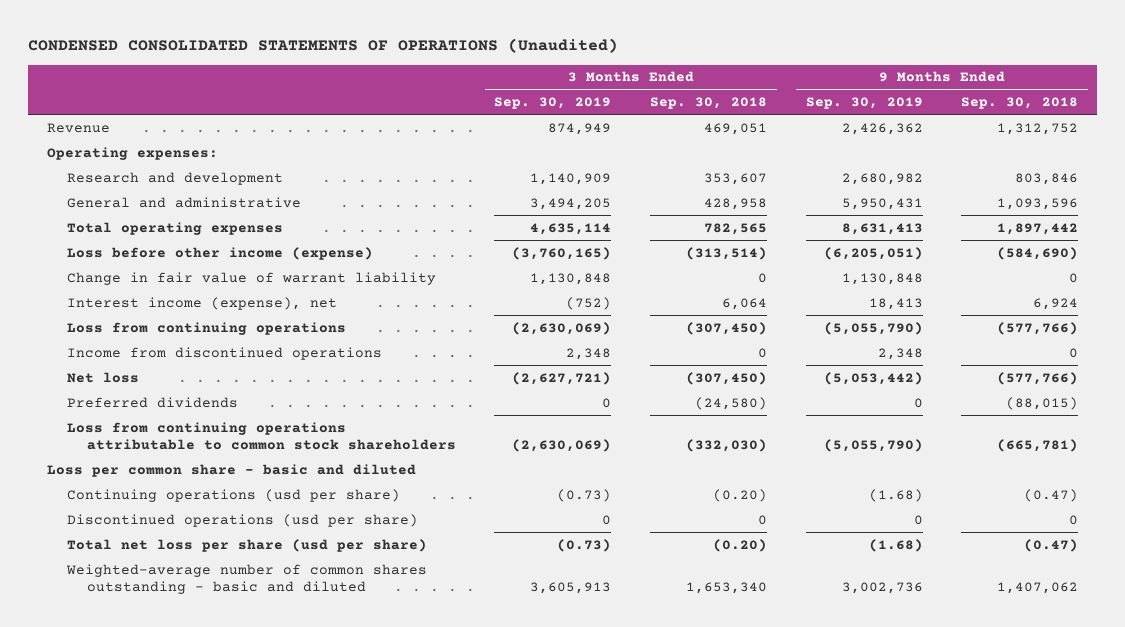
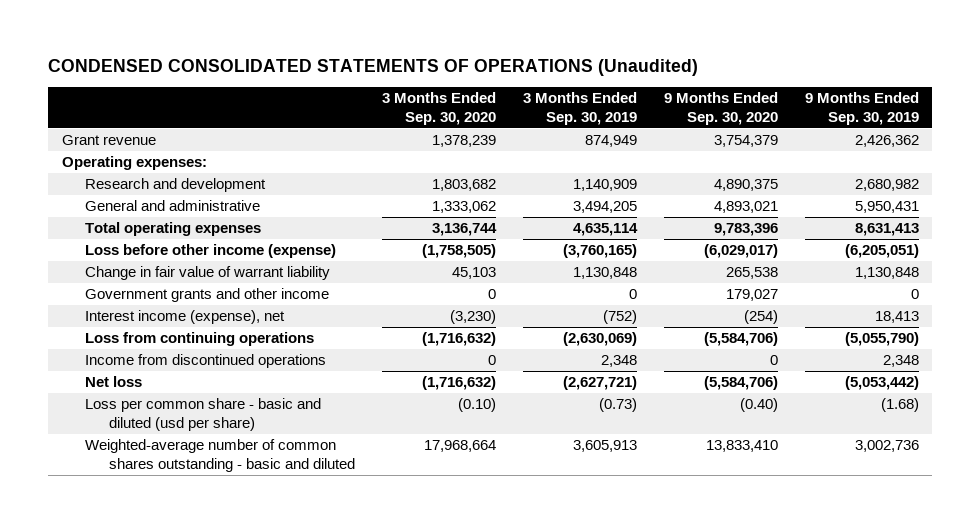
- | 3 Months Ended Sep. 30, 2019 | 3 Months Ended Sep. 30, 2018 | 9 Months Ended Sep. 30, 2019 | 9 Months Ended Sep. 30, 2018
+ | 3 Months Ended Sep. 30, 2020 | 3 Months Ended Sep. 30, 2019 | 9 Months Ended Sep. 30, 2020 | 9 Months Ended Sep. 30, 2019
- Revenue | 874,949 | 469,051 | 2,426,362 | 1,312,752
+ Grant revenue | 1,378,239 | 874,949 | 3,754,379 | 2,426,362
+ Government grants and other income | 0 | 0 | 179,027 | 0
- Preferred dividends | 0 | (24,580) | 0 | (88,015)
- Loss from continuing operations attributable to common stock shareholders | (2,630,069) | (332,030) | (5,055,790) | (665,781)
- Loss per common share - basic and diluted
- Continuing operations (usd per share) | (0.73) | (0.20) | (1.68) | (0.47)
- Discontinued operations (usd per share) | 0 | 0 | 0 | 0
- Total net loss per share (usd per share) | (0.73) | (0.20) | (1.68) | (0.47)
+ Loss per common share - basic and diluted (usd per share) | (0.10) | (0.73) | (0.40) | (1.68)

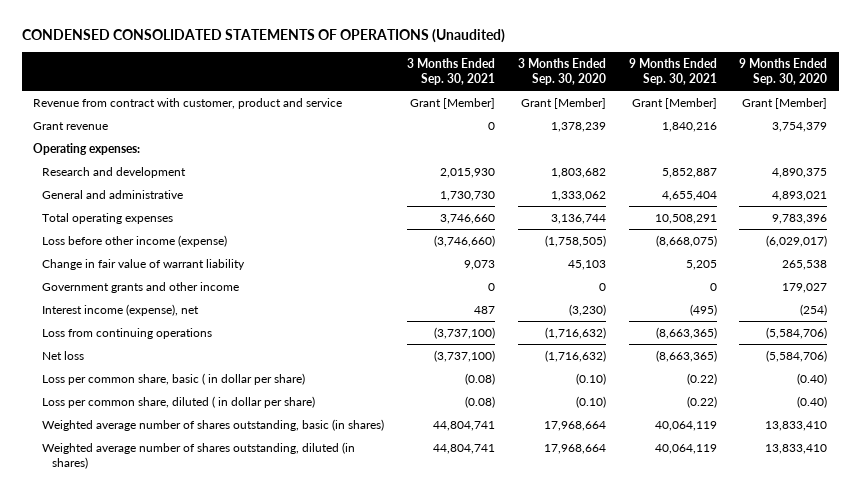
- | 3 Months Ended Sep. 30, 2020 | 3 Months Ended Sep. 30, 2019 | 9 Months Ended Sep. 30, 2020 | 9 Months Ended Sep. 30, 2019
+ | 3 Months Ended Sep. 30, 2021 | 3 Months Ended Sep. 30, 2020 | 9 Months Ended Sep. 30, 2021 | 9 Months Ended Sep. 30, 2020
+ Revenue from contract with customer, product and service | Grant [Member] | Grant [Member] | Grant [Member] | Grant [Member]
- Income from discontinued operations | 0 | 2,348 | 0 | 2,348
- Loss per common share - basic and diluted (usd per share) | (0.10) | (0.73) | (0.40) | (1.68)
- Weighted-average number of common shares outstanding - basic and diluted | 17,968,664 | 3,605,913 | 13,833,410 | 3,002,736
+ Loss per common share, basic ( in dollar per share) | (0.08) | (0.10) | (0.22) | (0.40)
+ Loss per common share, diluted ( in dollar per share) | (0.08) | (0.10) | (0.22) | (0.40)
+ Weighted average number of shares outstanding, basic (in shares) | 44,804,741 | 17,968,664 | 40,064,119 | 13,833,410
+ Weighted average number of shares outstanding, diluted (in shares) | 44,804,741 | 17,968,664 | 40,064,119 | 13,833,410

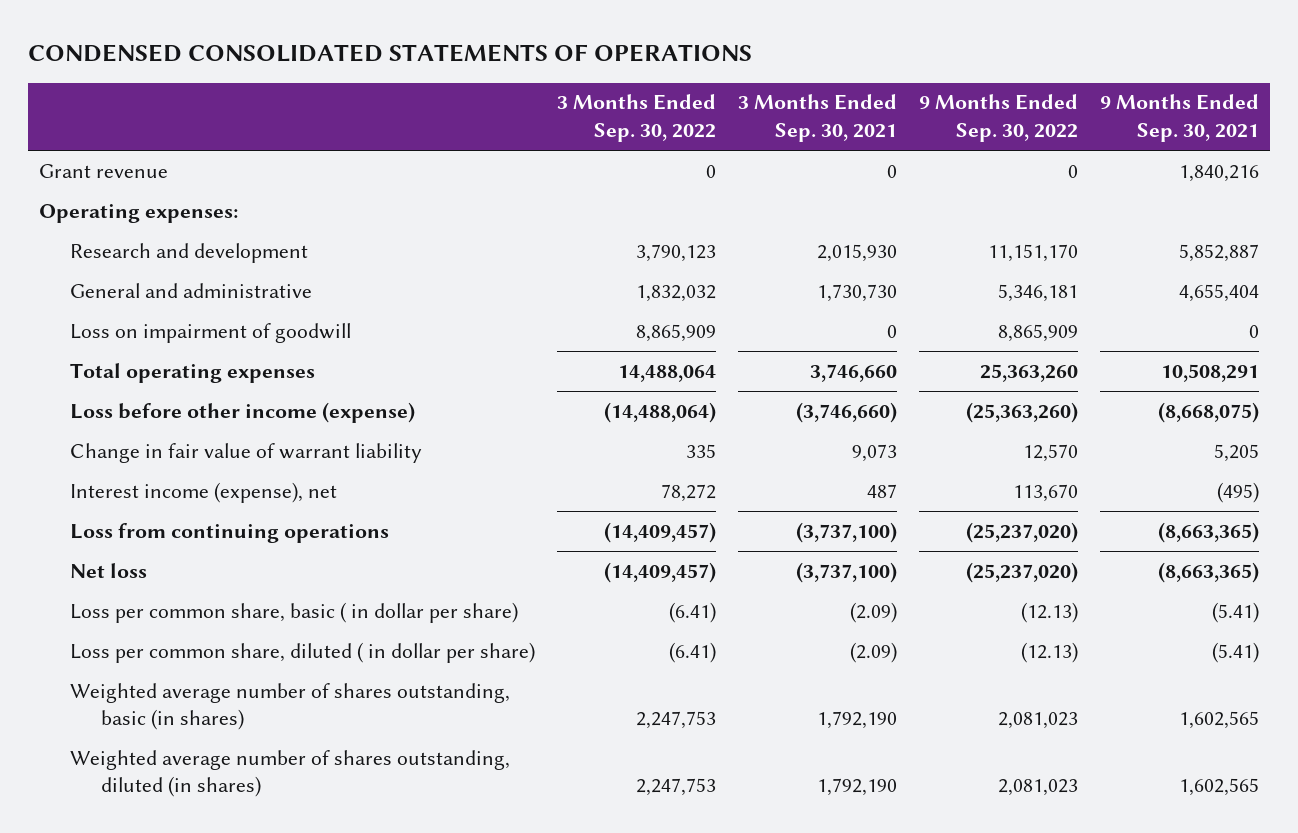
- CONDENSED CONSOLIDATED STATEMENTS OF OPERATIONS (Unaudited)
+ CONDENSED CONSOLIDATED STATEMENTS OF OPERATIONS
- | 3 Months Ended Sep. 30, 2021 | 3 Months Ended Sep. 30, 2020 | 9 Months Ended Sep. 30, 2021 | 9 Months Ended Sep. 30, 2020
+ | 3 Months Ended Sep. 30, 2022 | 3 Months Ended Sep. 30, 2021 | 9 Months Ended Sep. 30, 2022 | 9 Months Ended Sep. 30, 2021
- Revenue from contract with customer, product and service | Grant [Member] | Grant [Member] | Grant [Member] | Grant [Member]
+ Loss on impairment of goodwill | 8,865,909 | 0 | 8,865,909 | 0
- Government grants and other income | 0 | 0 | 0 | 179,027
- Loss per common share, basic ( in dollar per share) | (0.08) | (0.10) | (0.22) | (0.40)
- Loss per common share, diluted ( in dollar per share) | (0.08) | (0.10) | (0.22) | (0.40)
- Weighted average number of shares outstanding, basic (in shares) | 44,804,741 | 17,968,664 | 40,064,119 | 13,833,410
- Weighted average number of shares outstanding, diluted (in shares) | 44,804,741 | 17,968,664 | 40,064,119 | 13,833,410
+ Loss per common share, basic ( in dollar per share) | (6.41) | (2.09) | (12.13) | (5.41)
+ Loss per common share, diluted ( in dollar per share) | (6.41) | (2.09) | (12.13) | (5.41)
+ Weighted average number of shares outstanding, basic (in shares) | 2,247,753 | 1,792,190 | 2,081,023 | 1,602,565
+ Weighted average number of shares outstanding, diluted (in shares) | 2,247,753 | 1,792,190 | 2,081,023 | 1,602,565

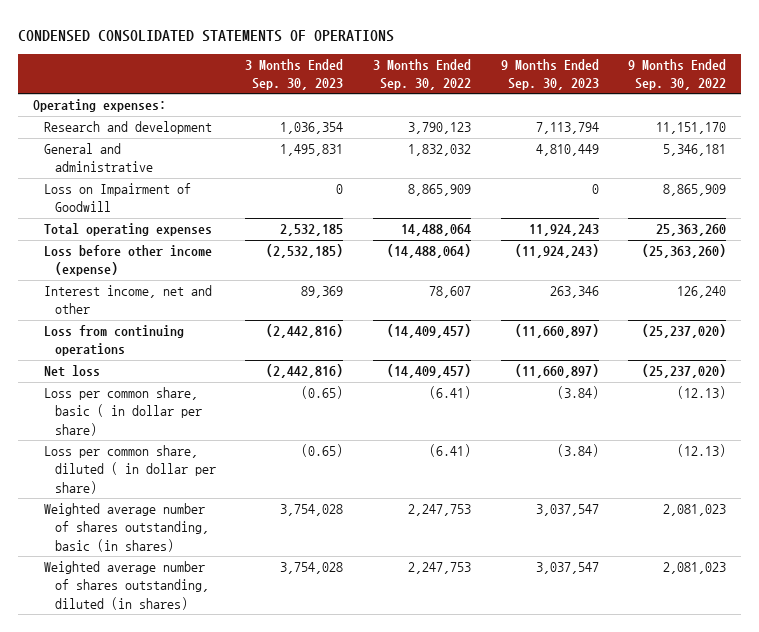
- | 3 Months Ended Sep. 30, 2022 | 3 Months Ended Sep. 30, 2021 | 9 Months Ended Sep. 30, 2022 | 9 Months Ended Sep. 30, 2021
+ | 3 Months Ended Sep. 30, 2023 | 3 Months Ended Sep. 30, 2022 | 9 Months Ended Sep. 30, 2023 | 9 Months Ended Sep. 30, 2022
- Grant revenue | 0 | 0 | 0 | 1,840,216
- Loss on impairment of goodwill | 8,865,909 | 0 | 8,865,909 | 0
+ Loss on Impairment of Goodwill | 0 | 8,865,909 | 0 | 8,865,909
- Change in fair value of warrant liability | 335 | 9,073 | 12,570 | 5,205
- Interest income (expense), net | 78,272 | 487 | 113,670 | (495)
+ Interest income, net and other | 89,369 | 78,607 | 263,346 | 126,240

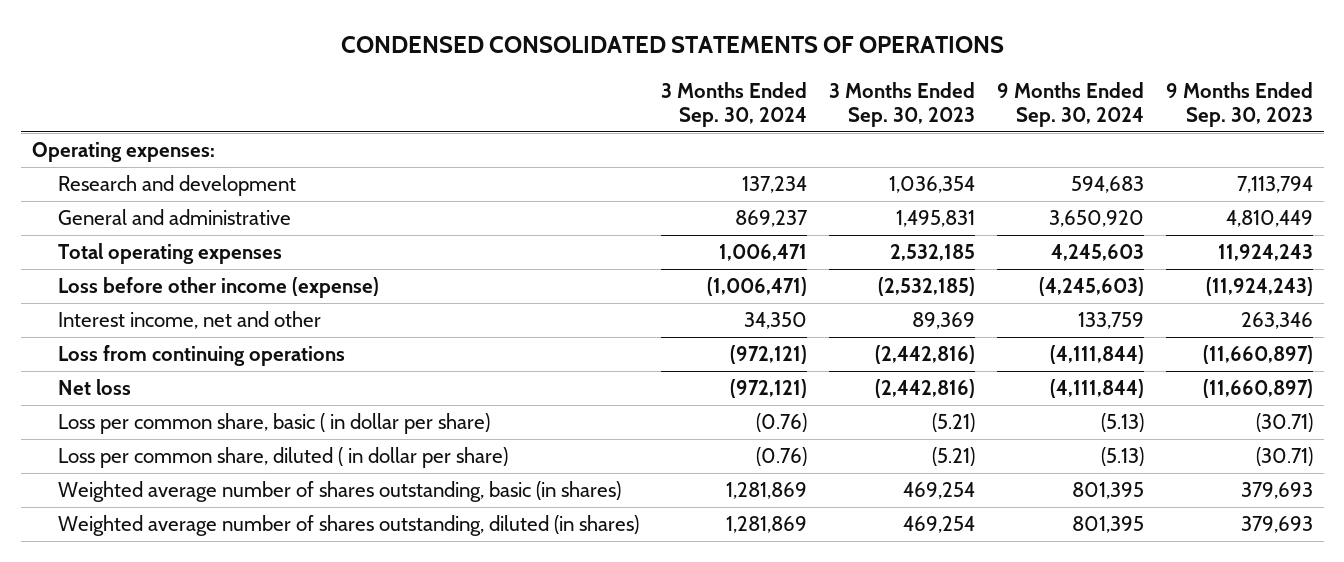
- | 3 Months Ended Sep. 30, 2023 | 3 Months Ended Sep. 30, 2022 | 9 Months Ended Sep. 30, 2023 | 9 Months Ended Sep. 30, 2022
+ | 3 Months Ended Sep. 30, 2024 | 3 Months Ended Sep. 30, 2023 | 9 Months Ended Sep. 30, 2024 | 9 Months Ended Sep. 30, 2023
- Loss on Impairment of Goodwill | 0 | 8,865,909 | 0 | 8,865,909
- Loss per common share, basic ( in dollar per share) | (0.65) | (6.41) | (3.84) | (12.13)
- Loss per common share, diluted ( in dollar per share) | (0.65) | (6.41) | (3.84) | (12.13)
- Weighted average number of shares outstanding, basic (in shares) | 3,754,028 | 2,247,753 | 3,037,547 | 2,081,023
- Weighted average number of shares outstanding, diluted (in shares) | 3,754,028 | 2,247,753 | 3,037,547 | 2,081,023
+ Loss per common share, basic ( in dollar per share) | (0.76) | (5.21) | (5.13) | (30.71)
+ Loss per common share, diluted ( in dollar per share) | (0.76) | (5.21) | (5.13) | (30.71)
+ Weighted average number of shares outstanding, basic (in shares) | 1,281,869 | 469,254 | 801,395 | 379,693
+ Weighted average number of shares outstanding, diluted (in shares) | 1,281,869 | 469,254 | 801,395 | 379,693

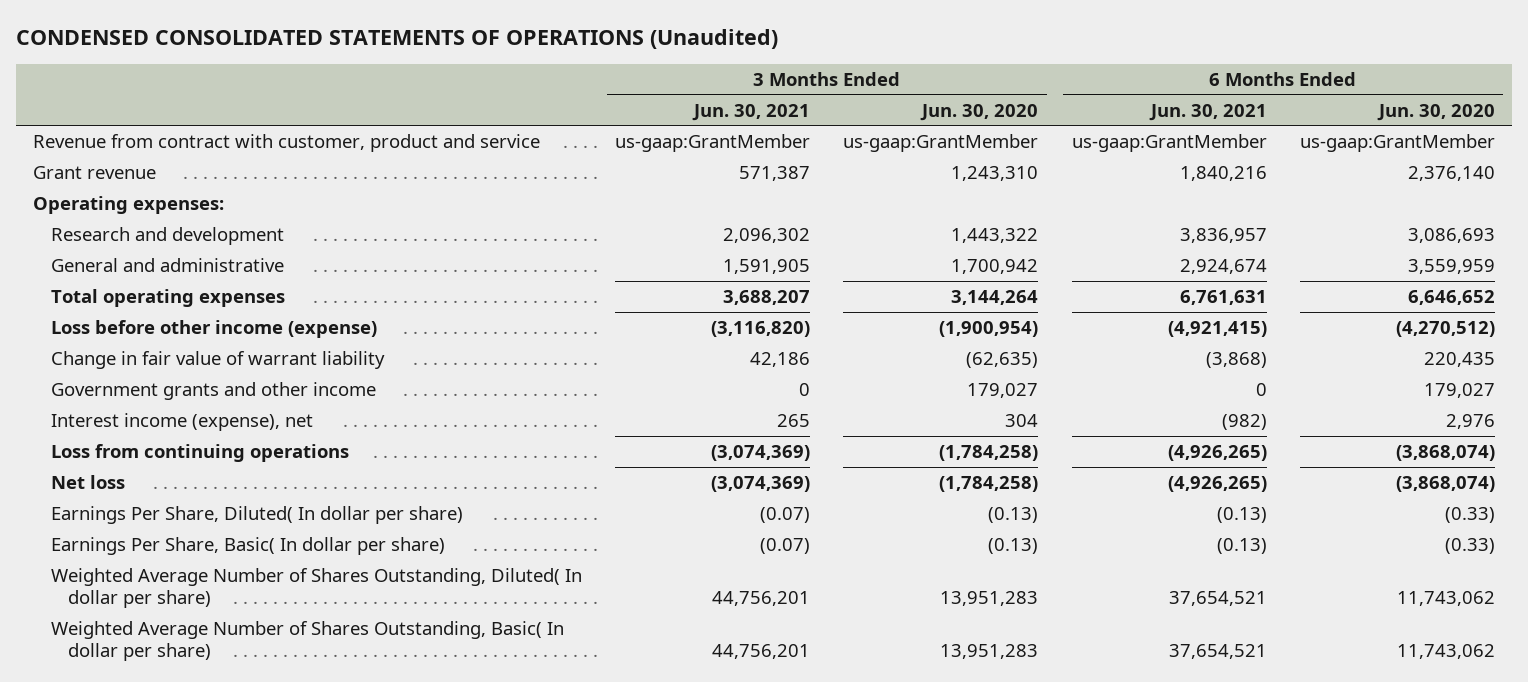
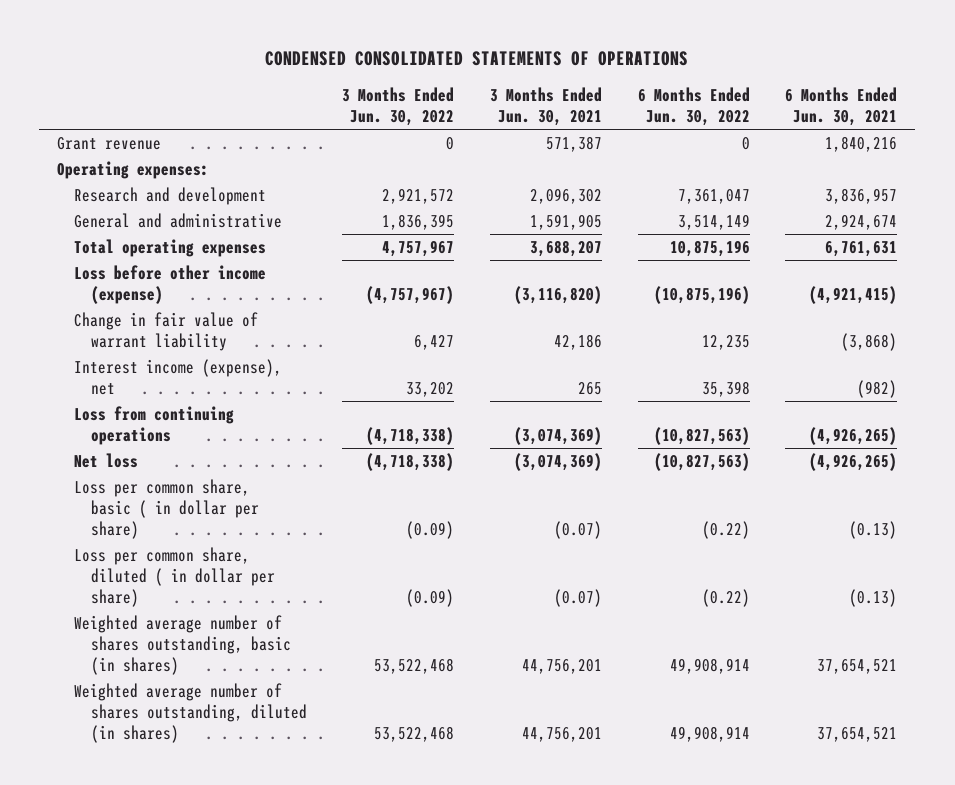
- CONDENSED CONSOLIDATED STATEMENTS OF OPERATIONS (Unaudited)
+ CONDENSED CONSOLIDATED STATEMENTS OF OPERATIONS
- | 3 Months Ended Jun. 30, 2021 | 3 Months Ended Jun. 30, 2020 | 6 Months Ended Jun. 30, 2021 | 6 Months Ended Jun. 30, 2020
+ | 3 Months Ended Jun. 30, 2022 | 3 Months Ended Jun. 30, 2021 | 6 Months Ended Jun. 30, 2022 | 6 Months Ended Jun. 30, 2021
- Revenue from contract with customer, product and service | us-gaap:GrantMember | us-gaap:GrantMember | us-gaap:GrantMember | us-gaap:GrantMember
- Government grants and other income | 0 | 179,027 | 0 | 179,027
- Earnings Per Share, Diluted( In dollar per share) | (0.07) | (0.13) | (0.13) | (0.33)
- Earnings Per Share, Basic( In dollar per share) | (0.07) | (0.13) | (0.13) | (0.33)
- Weighted Average Number of Shares Outstanding, Diluted( In dollar per share) | 44,756,201 | 13,951,283 | 37,654,521 | 11,743,062
- Weighted Average Number of Shares Outstanding, Basic( In dollar per share) | 44,756,201 | 13,951,283 | 37,654,521 | 11,743,062
+ Loss per common share, basic ( in dollar per share) | (0.09) | (0.07) | (0.22) | (0.13)
+ Loss per common share, diluted ( in dollar per share) | (0.09) | (0.07) | (0.22) | (0.13)
+ Weighted average number of shares outstanding, basic (in shares) | 53,522,468 | 44,756,201 | 49,908,914 | 37,654,521
+ Weighted average number of shares outstanding, diluted (in shares) | 53,522,468 | 44,756,201 | 49,908,914 | 37,654,521

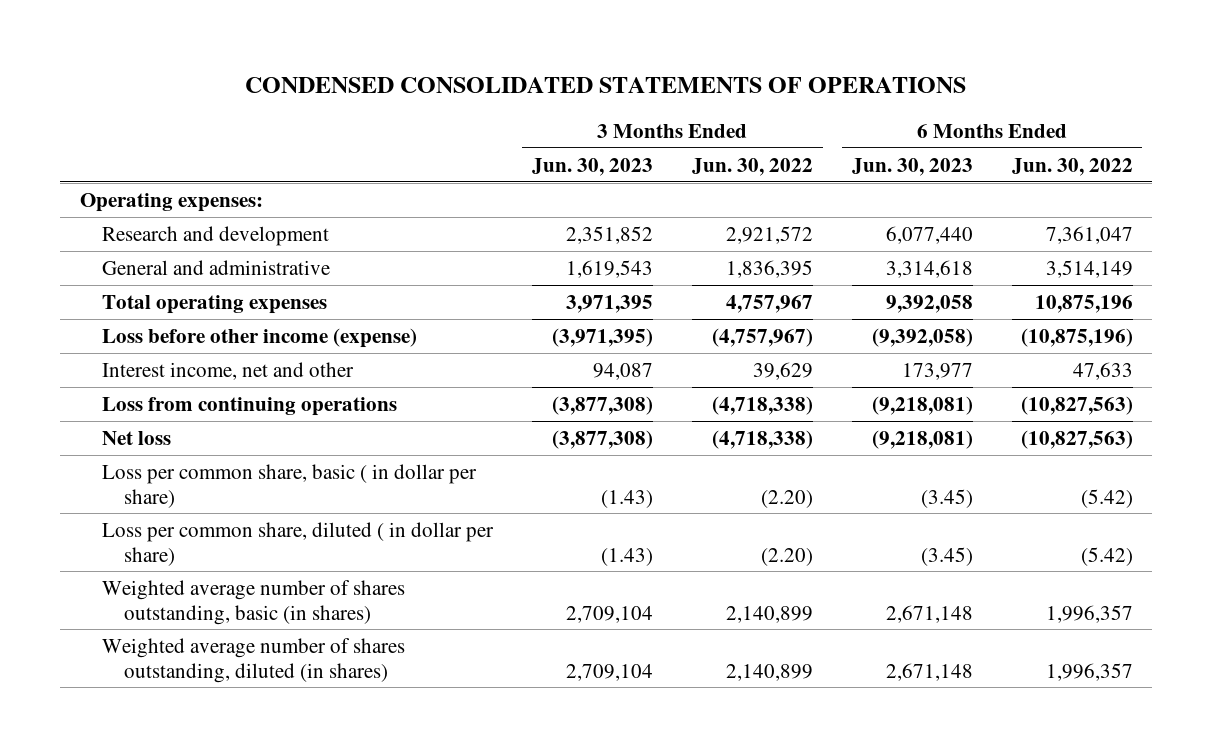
- | 3 Months Ended Jun. 30, 2022 | 3 Months Ended Jun. 30, 2021 | 6 Months Ended Jun. 30, 2022 | 6 Months Ended Jun. 30, 2021
+ | 3 Months Ended Jun. 30, 2023 | 3 Months Ended Jun. 30, 2022 | 6 Months Ended Jun. 30, 2023 | 6 Months Ended Jun. 30, 2022
- Grant revenue | 0 | 571,387 | 0 | 1,840,216
- Change in fair value of warrant liability | 6,427 | 42,186 | 12,235 | (3,868)
- Interest income (expense), net | 33,202 | 265 | 35,398 | (982)
+ Interest income, net and other | 94,087 | 39,629 | 173,977 | 47,633
- Loss per common share, basic ( in dollar per share) | (0.09) | (0.07) | (0.22) | (0.13)
- Loss per common share, diluted ( in dollar per share) | (0.09) | (0.07) | (0.22) | (0.13)
- Weighted average number of shares outstanding, basic (in shares) | 53,522,468 | 44,756,201 | 49,908,914 | 37,654,521
- Weighted average number of shares outstanding, diluted (in shares) | 53,522,468 | 44,756,201 | 49,908,914 | 37,654,521
+ Loss per common share, basic ( in dollar per share) | (1.43) | (2.20) | (3.45) | (5.42)
+ Loss per common share, diluted ( in dollar per share) | (1.43) | (2.20) | (3.45) | (5.42)
+ Weighted average number of shares outstanding, basic (in shares) | 2,709,104 | 2,140,899 | 2,671,148 | 1,996,357
+ Weighted average number of shares outstanding, diluted (in shares) | 2,709,104 | 2,140,899 | 2,671,148 | 1,996,357

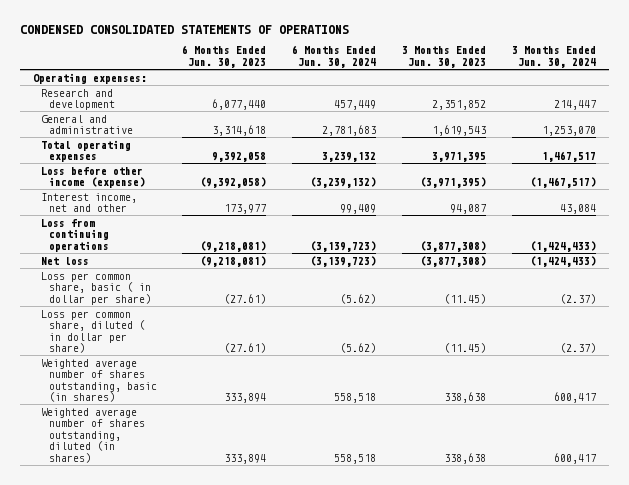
- | 3 Months Ended Jun. 30, 2023 | 3 Months Ended Jun. 30, 2022 | 6 Months Ended Jun. 30, 2023 | 6 Months Ended Jun. 30, 2022
+ | 6 Months Ended Jun. 30, 2023 | 6 Months Ended Jun. 30, 2024 | 3 Months Ended Jun. 30, 2023 | 3 Months Ended Jun. 30, 2024
- Loss per common share, basic ( in dollar per share) | (1.43) | (2.20) | (3.45) | (5.42)
- Loss per common share, diluted ( in dollar per share) | (1.43) | (2.20) | (3.45) | (5.42)
- Weighted average number of shares outstanding, basic (in shares) | 2,709,104 | 2,140,899 | 2,671,148 | 1,996,357
- Weighted average number of shares outstanding, diluted (in shares) | 2,709,104 | 2,140,899 | 2,671,148 | 1,996,357
+ Loss per common share, basic ( in dollar per share) | (27.61) | (5.62) | (11.45) | (2.37)
+ Loss per common share, diluted ( in dollar per share) | (27.61) | (5.62) | (11.45) | (2.37)
+ Weighted average number of shares outstanding, basic (in shares) | 333,894 | 558,518 | 338,638 | 600,417
+ Weighted average number of shares outstanding, diluted (in shares) | 333,894 | 558,518 | 338,638 | 600,417

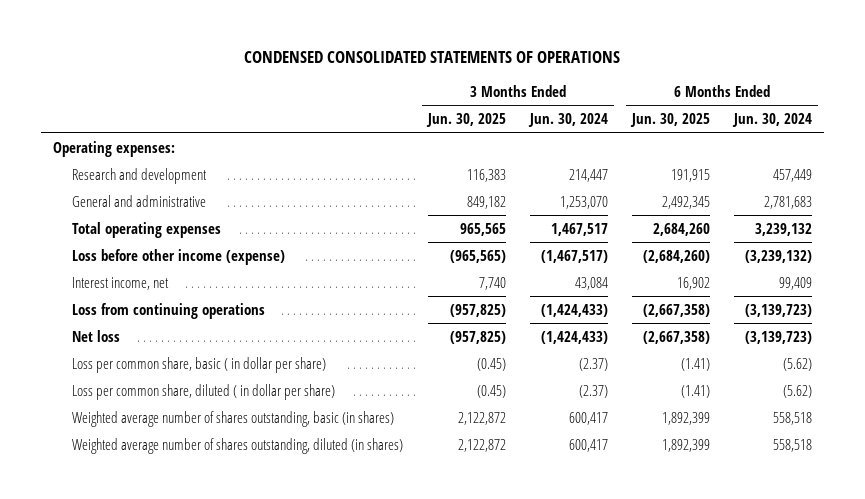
- | 6 Months Ended Jun. 30, 2023 | 6 Months Ended Jun. 30, 2024 | 3 Months Ended Jun. 30, 2023 | 3 Months Ended Jun. 30, 2024
+ | 3 Months Ended Jun. 30, 2025 | 3 Months Ended Jun. 30, 2024 | 6 Months Ended Jun. 30, 2025 | 6 Months Ended Jun. 30, 2024
- Interest income, net and other | 173,977 | 99,409 | 94,087 | 43,084
+ Interest income, net | 7,740 | 43,084 | 16,902 | 99,409

